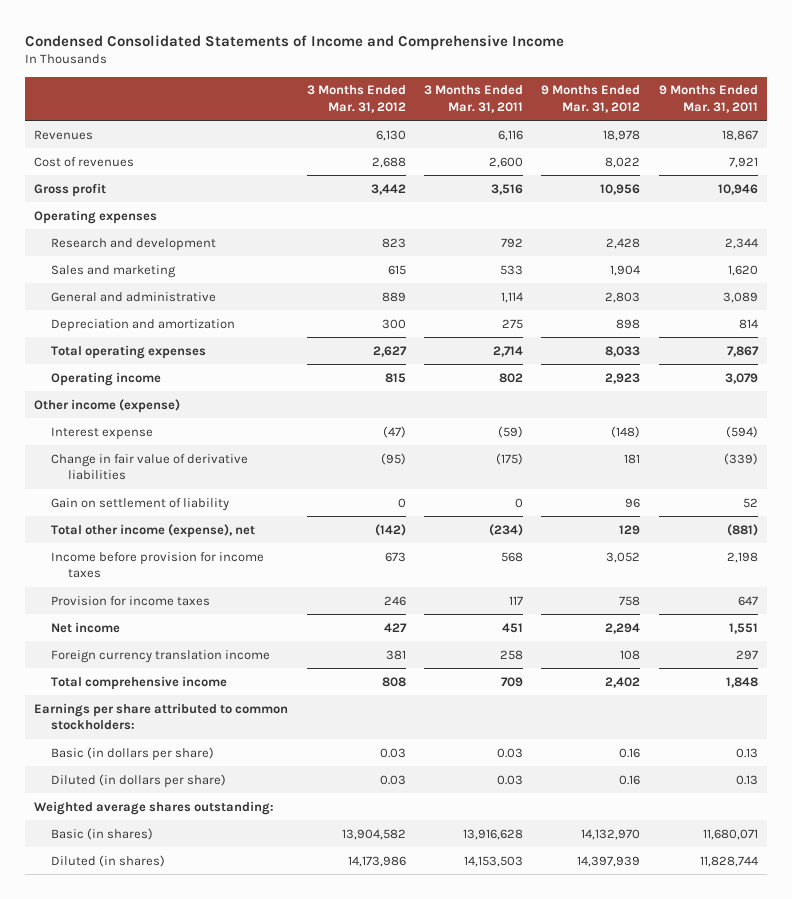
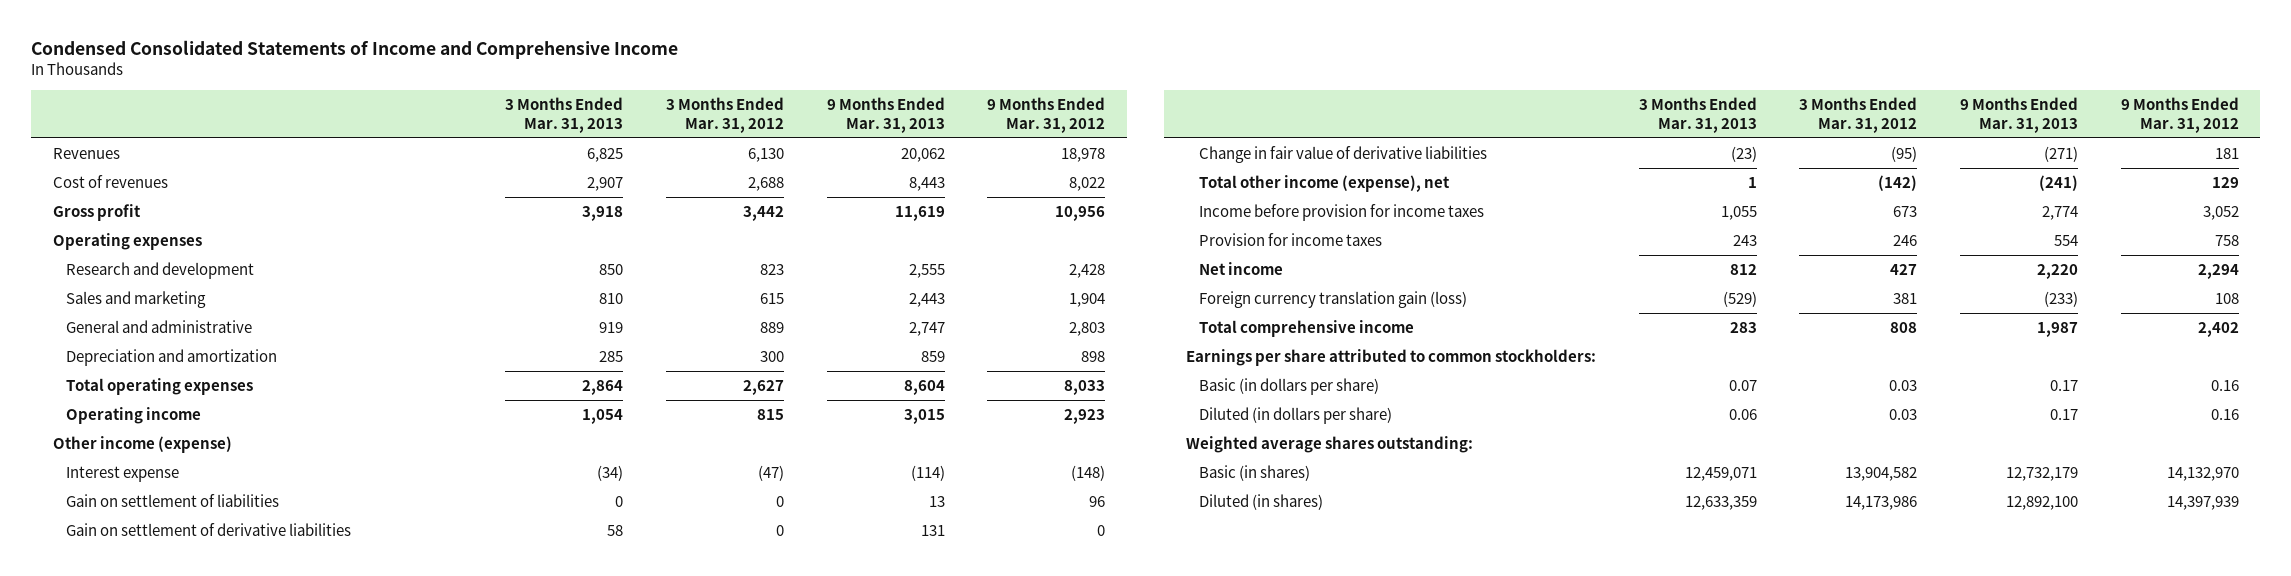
- | 3 Months Ended Mar. 31, 2012 | 3 Months Ended Mar. 31, 2011 | 9 Months Ended Mar. 31, 2012 | 9 Months Ended Mar. 31, 2011
+ | 3 Months Ended Mar. 31, 2013 | 3 Months Ended Mar. 31, 2012 | 9 Months Ended Mar. 31, 2013 | 9 Months Ended Mar. 31, 2012
+ Gain on settlement of liabilities | 0 | 0 | 13 | 96
+ Gain on settlement of derivative liabilities | 58 | 0 | 131 | 0
- Gain on settlement of liability | 0 | 0 | 96 | 52
- Foreign currency translation income | 381 | 258 | 108 | 297
+ Foreign currency translation gain (loss) | (529) | 381 | (233) | 108

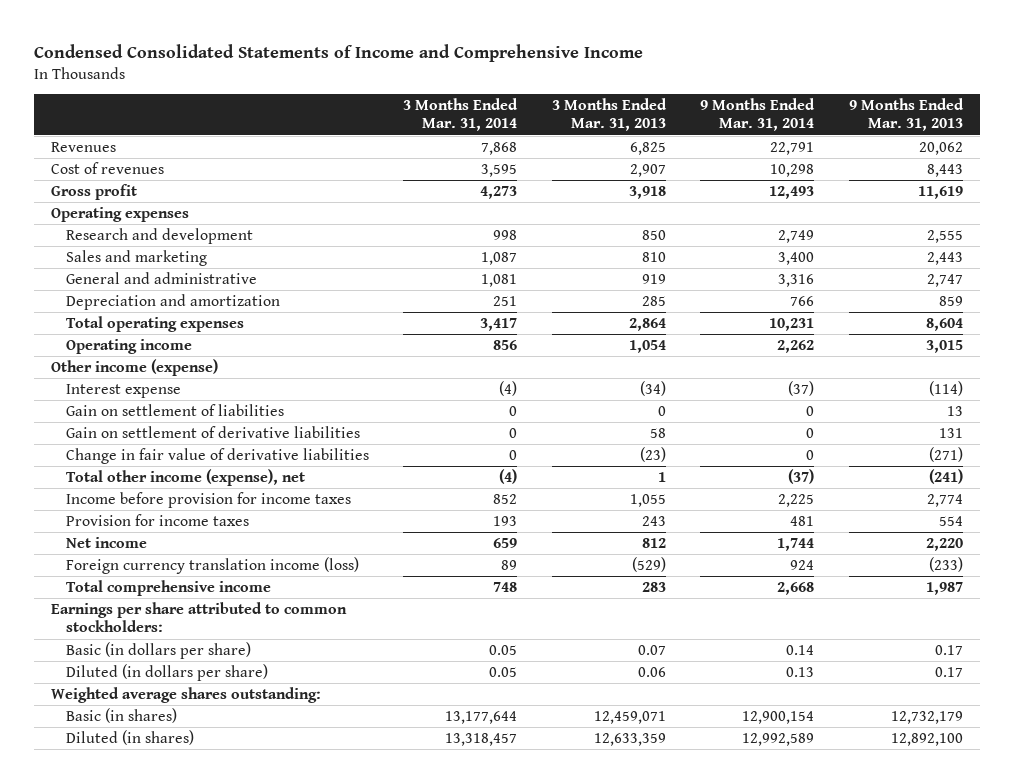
- | 3 Months Ended Mar. 31, 2013 | 3 Months Ended Mar. 31, 2012 | 9 Months Ended Mar. 31, 2013 | 9 Months Ended Mar. 31, 2012
+ | 3 Months Ended Mar. 31, 2014 | 3 Months Ended Mar. 31, 2013 | 9 Months Ended Mar. 31, 2014 | 9 Months Ended Mar. 31, 2013
- Foreign currency translation gain (loss) | (529) | 381 | (233) | 108
+ Foreign currency translation income (loss) | 89 | (529) | 924 | (233)

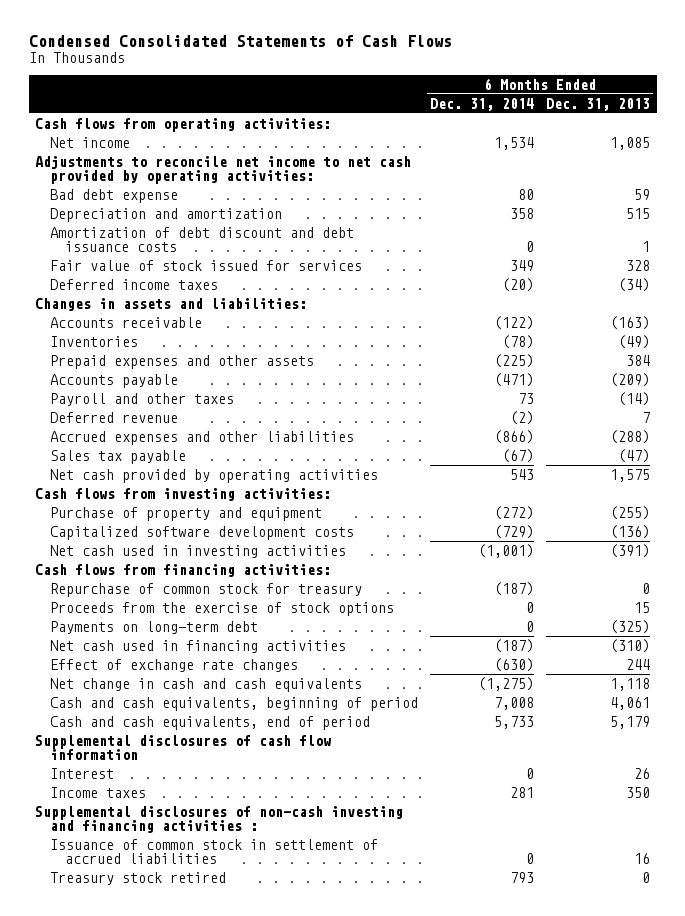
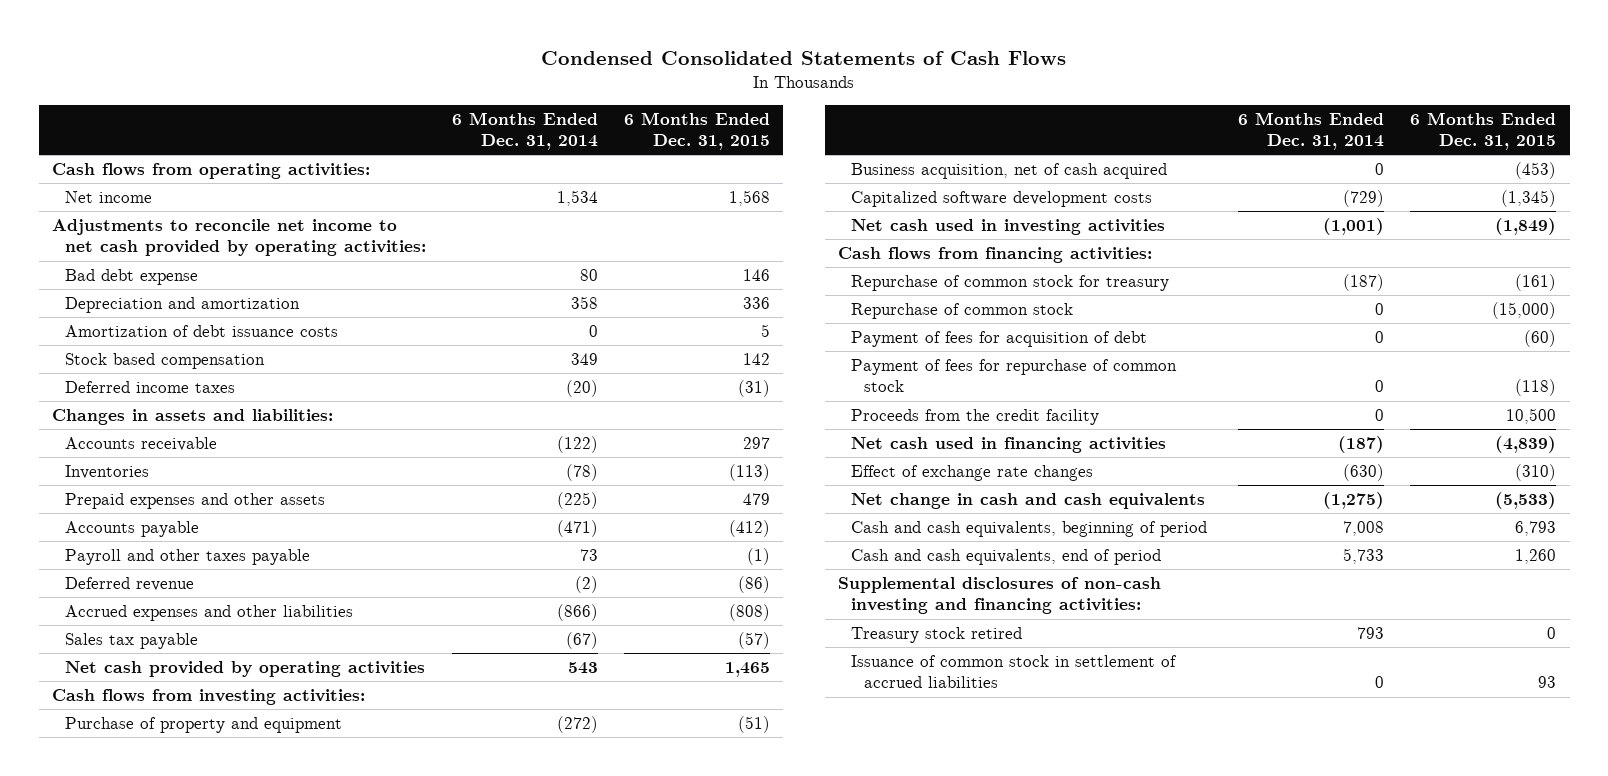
- | 6 Months Ended Dec. 31, 2014 | 6 Months Ended Dec. 31, 2013
+ | 6 Months Ended Dec. 31, 2014 | 6 Months Ended Dec. 31, 2015
- Amortization of debt discount and debt issuance costs | 0 | 1
- Fair value of stock issued for services | 349 | 328
+ Amortization of debt issuance costs | 0 | 5
+ Stock based compensation | 349 | 142
- Payroll and other taxes | 73 | (14)
+ Payroll and other taxes payable | 73 | (1)
+ Business acquisition, net of cash acquired | 0 | (453)
- Proceeds from the exercise of stock options | 0 | 15
- Payments on long-term debt | 0 | (325)
+ Repurchase of common stock | 0 | (15,000)
+ Payment of fees for acquisition of debt | 0 | (60)
+ Payment of fees for repurchase of common stock | 0 | (118)
+ Proceeds from the credit facility | 0 | 10,500
- Supplemental disclosures of cash flow information
- Interest | 0 | 26
- Income taxes | 281 | 350
- Supplemental disclosures of non-cash investing and financing activities :
+ Supplemental disclosures of non-cash investing and financing activities:
moved down: Issuance of common stock in settlement of accrued liabilities | 0 | 93

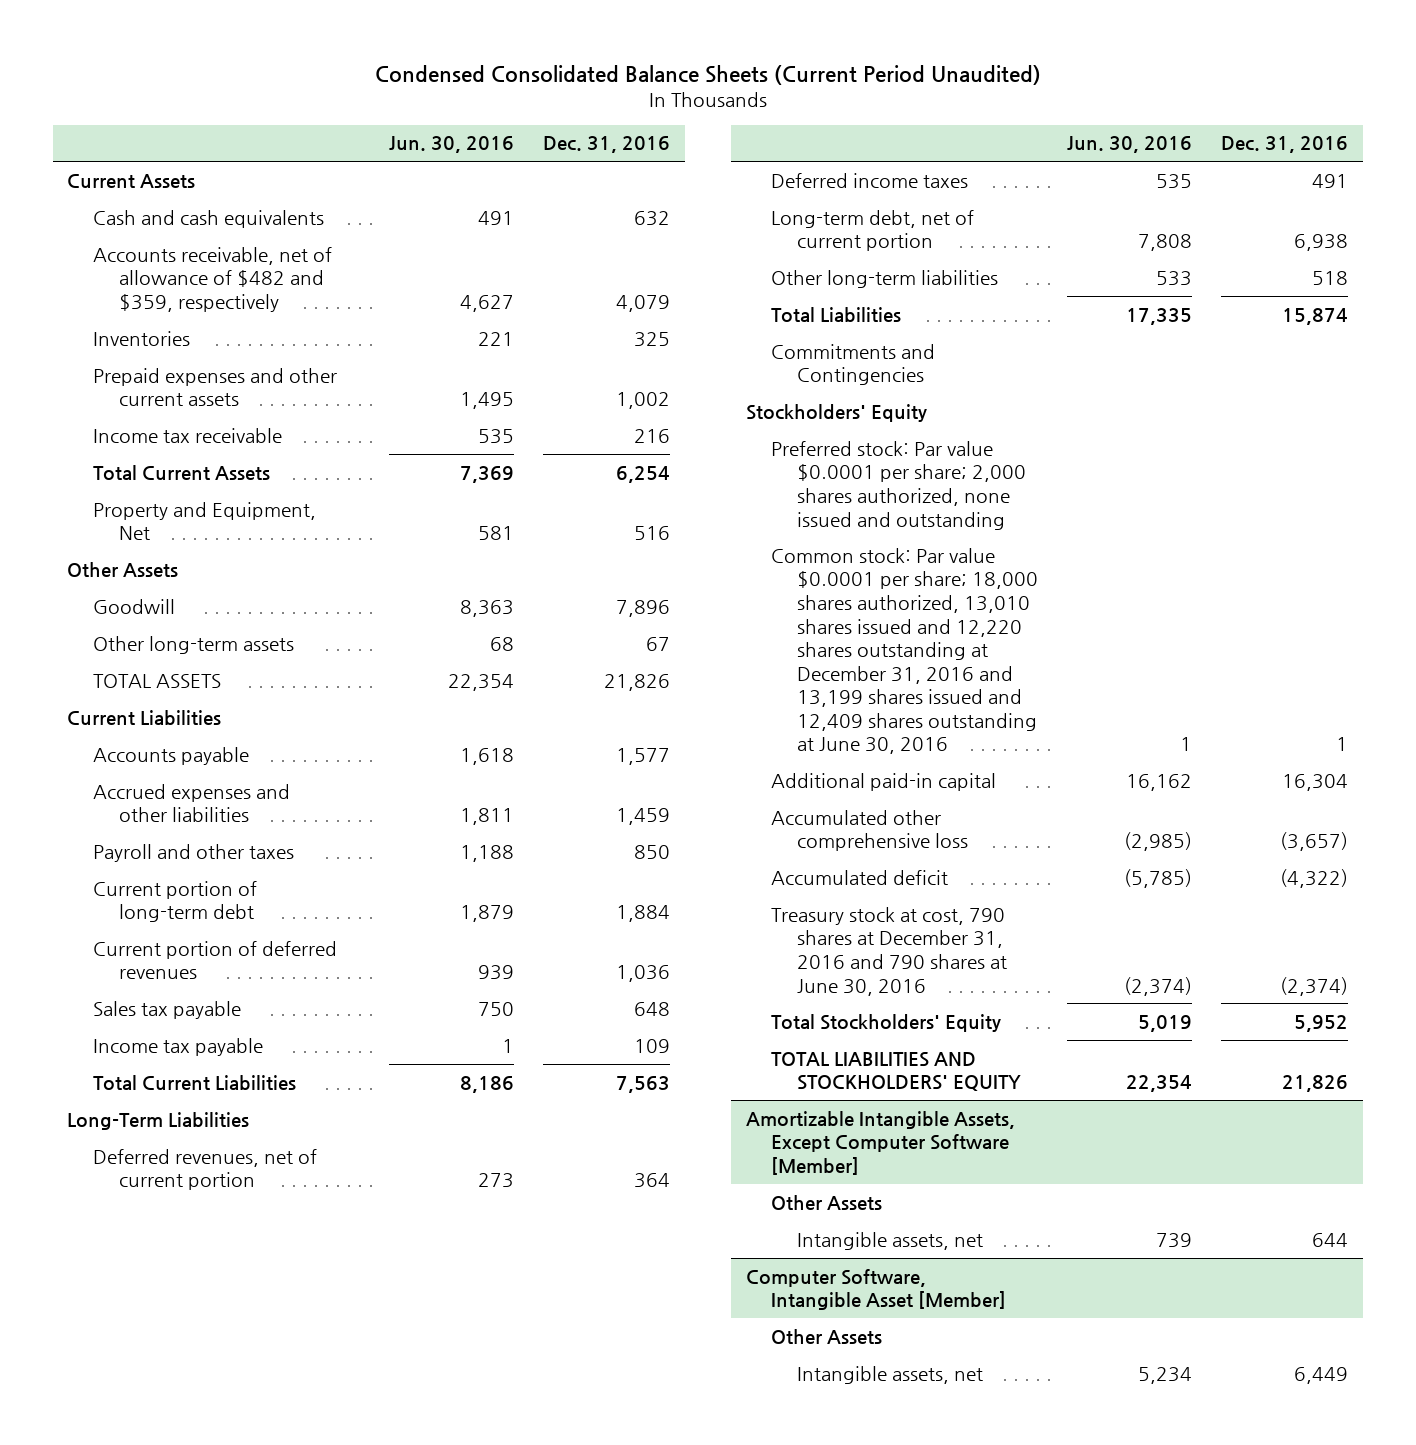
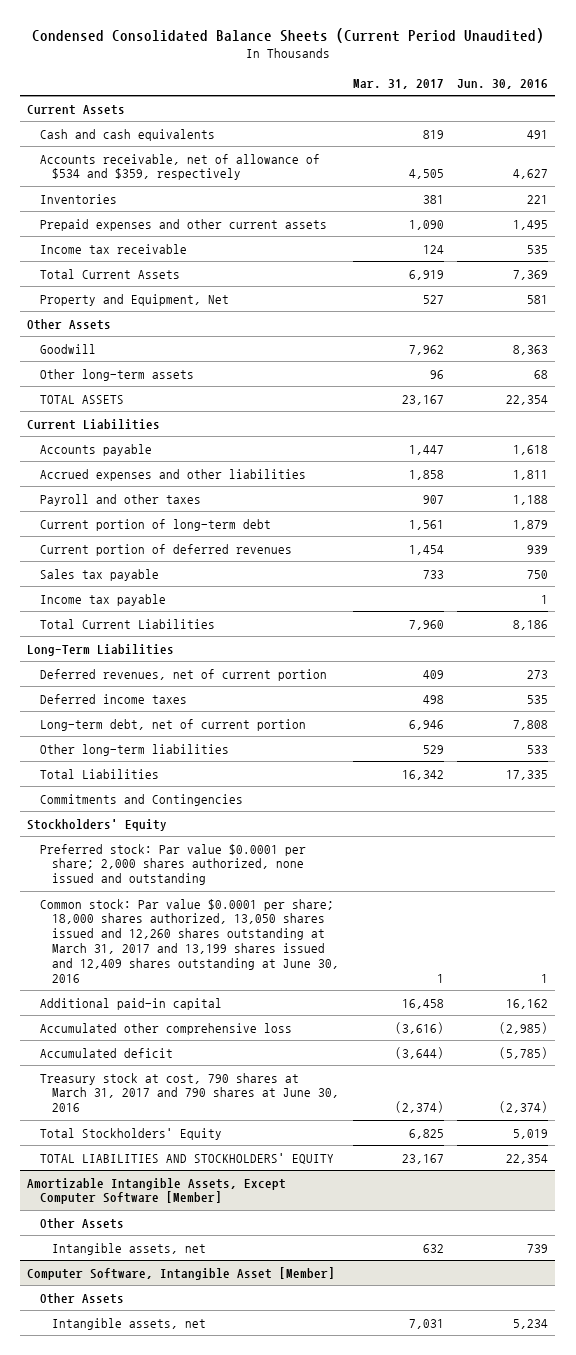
- | Jun. 30, 2016 | Dec. 31, 2016
+ | Mar. 31, 2017 | Jun. 30, 2016
- Accounts receivable, net of allowance of $482 and $359, respectively | 4,627 | 4,079
+ Accounts receivable, net of allowance of $534 and $359, respectively | 4,505 | 4,627
- Common stock: Par value $0.0001 per share; 18,000 shares authorized, 13,010 shares issued and 12,220 shares outstanding at December 31, 2016 and 13,199 shares issued and 12,409 shares outstanding at June 30, 2016 | 1 | 1
+ Common stock: Par value $0.0001 per share; 18,000 shares authorized, 13,050 shares issued and 12,260 shares outstanding at March 31, 2017 and 13,199 shares issued and 12,409 shares outstanding at June 30, 2016 | 1 | 1
- Treasury stock at cost, 790 shares at December 31, 2016 and 790 shares at June 30, 2016 | (2,374) | (2,374)
+ Treasury stock at cost, 790 shares at March 31, 2017 and 790 shares at June 30, 2016 | (2,374) | (2,374)

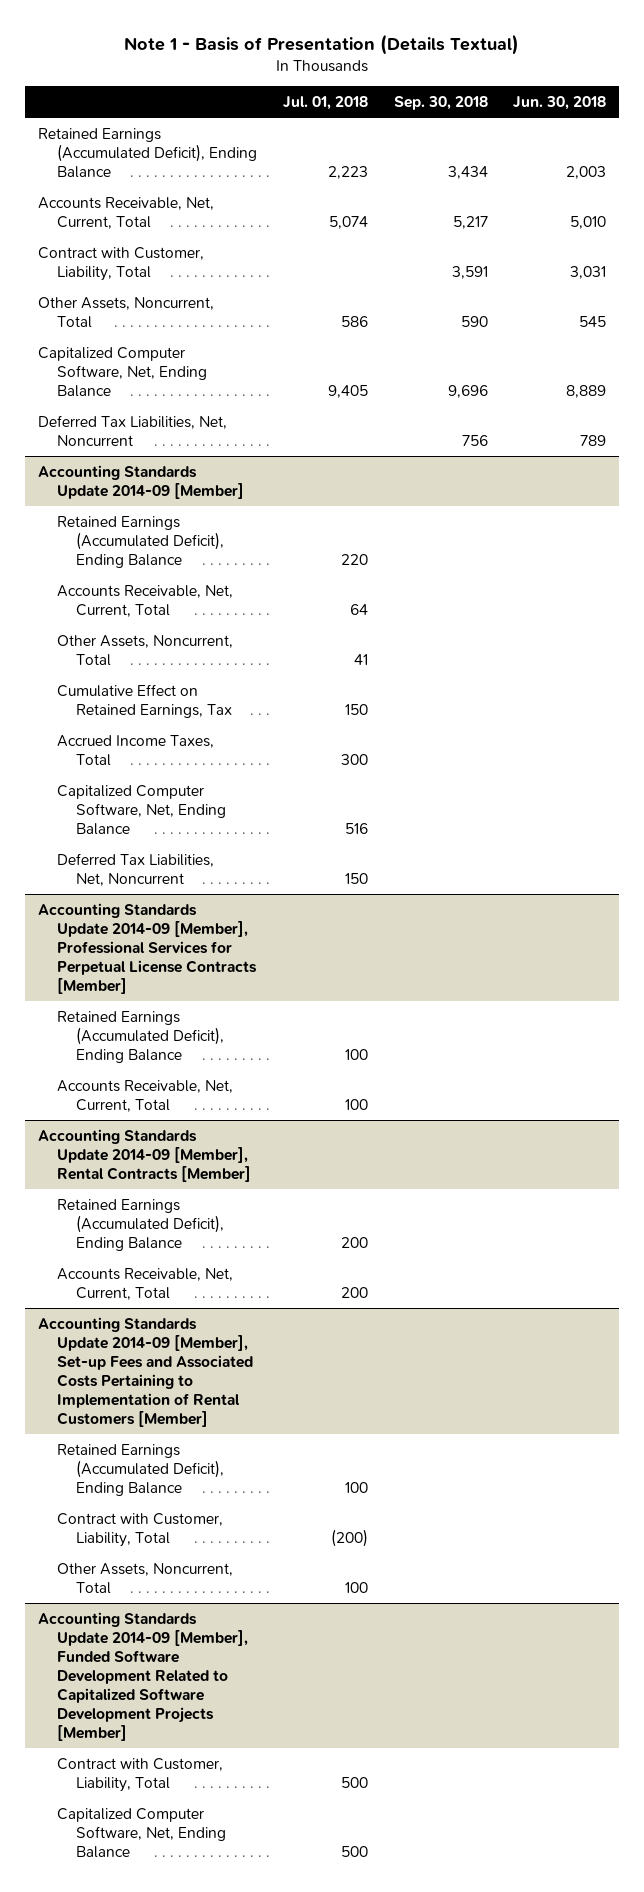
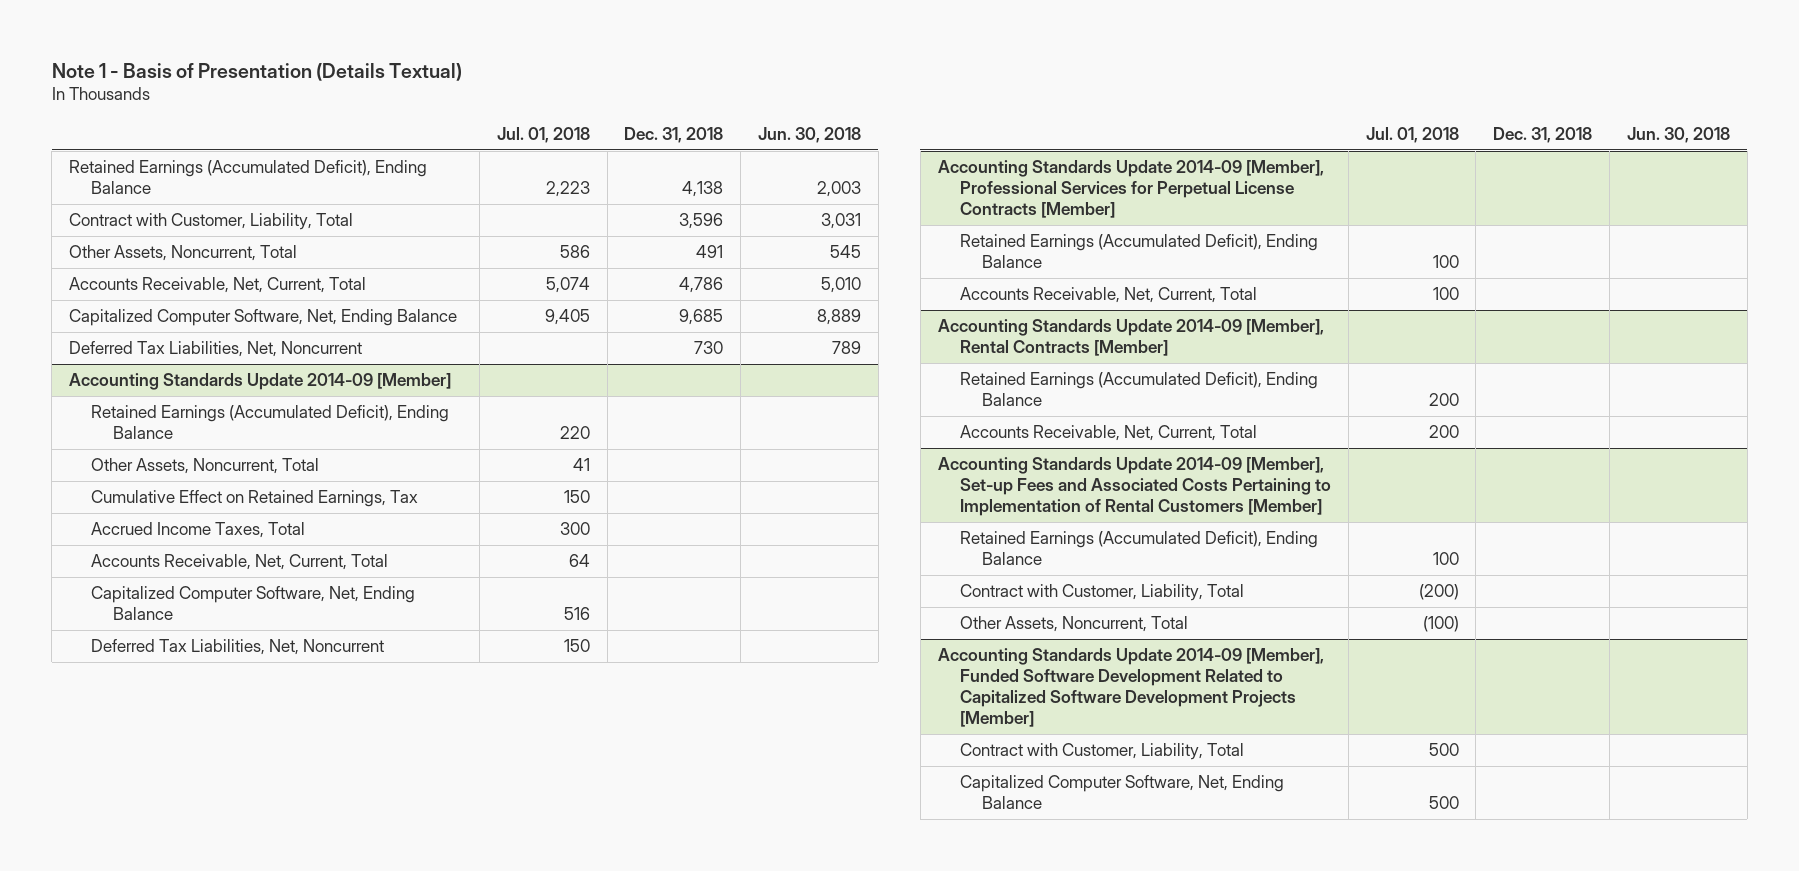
- | Jul. 01, 2018 | Sep. 30, 2018 | Jun. 30, 2018
+ | Jul. 01, 2018 | Dec. 31, 2018 | Jun. 30, 2018
moved down: Accounts Receivable, Net, Current, Total | 5,074 | 4,786 | 5,010
@ Accounting Standards Update 2014-09 [Member]
moved down: Accounts Receivable, Net, Current, Total | 64 | |
@ Accounting Standards Update 2014-09 [Member], Set-up Fees and Associated Costs Pertaining to Implementation of Rental Customers [Member]
- Other Assets, Noncurrent, Total | 100 | |
+ Other Assets, Noncurrent, Total | (100) | |

